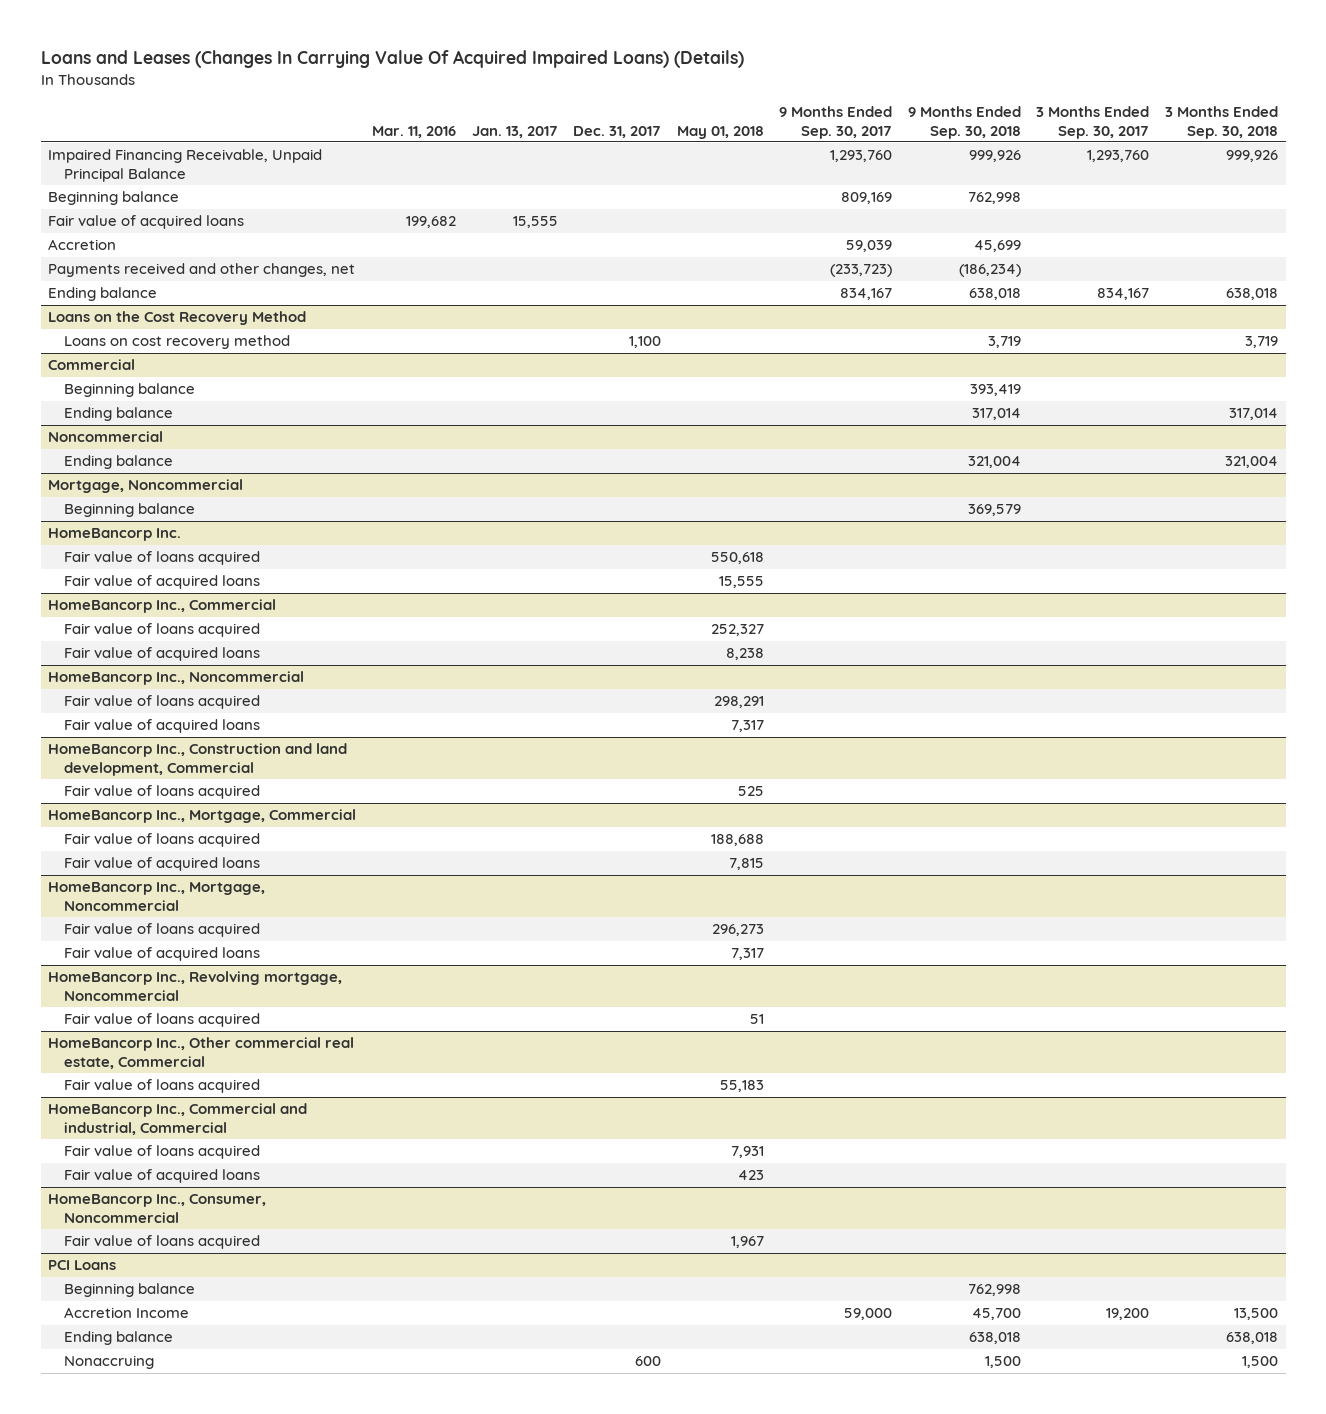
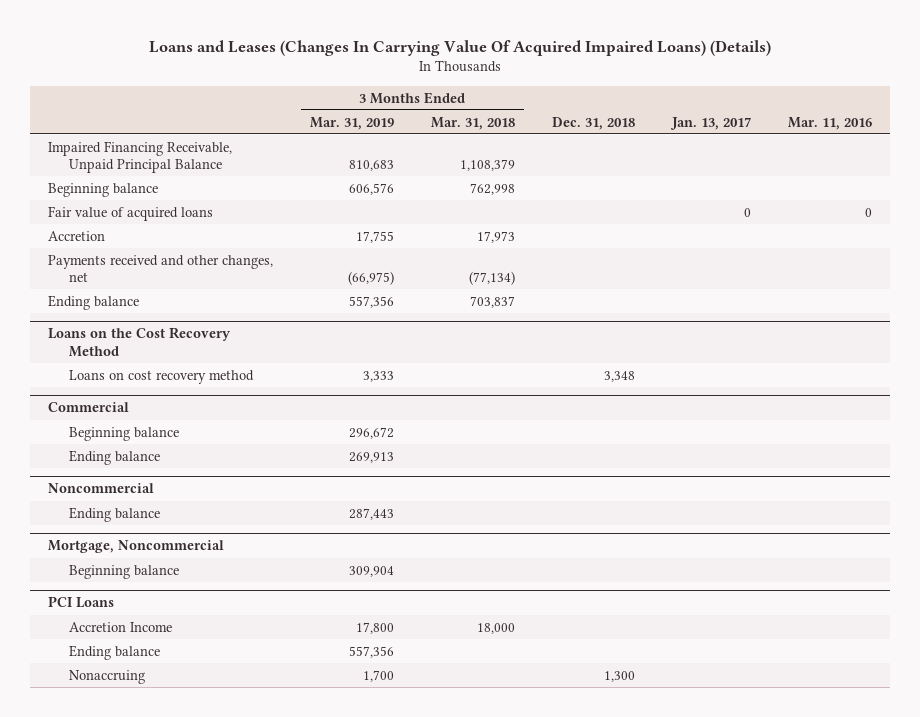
- | Mar. 11, 2016 | Jan. 13, 2017 | Dec. 31, 2017 | May 01, 2018 | 9 Months Ended Sep. 30, 2017 | 9 Months Ended Sep. 30, 2018 | 3 Months Ended Sep. 30, 2017 | 3 Months Ended Sep. 30, 2018
+ | 3 Months Ended Mar. 31, 2019 | 3 Months Ended Mar. 31, 2018 | Dec. 31, 2018 | Jan. 13, 2017 | Mar. 11, 2016
- Fair value of acquired loans | 199,682 | 15,555 | | | | | |
+ Fair value of acquired loans | | | | 0 | 0
- HomeBancorp Inc.
- Fair value of loans acquired | | | | 550,618 | | | |
- Fair value of acquired loans | | | | 15,555 | | | |
- HomeBancorp Inc., Commercial
- Fair value of loans acquired | | | | 252,327 | | | |
- Fair value of acquired loans | | | | 8,238 | | | |
- HomeBancorp Inc., Noncommercial
- Fair value of loans acquired | | | | 298,291 | | | |
- Fair value of acquired loans | | | | 7,317 | | | |
- HomeBancorp Inc., Construction and land development, Commercial
- Fair value of loans acquired | | | | 525 | | | |
- HomeBancorp Inc., Mortgage, Commercial
- Fair value of loans acquired | | | | 188,688 | | | |
- Fair value of acquired loans | | | | 7,815 | | | |
- HomeBancorp Inc., Mortgage, Noncommercial
- Fair value of loans acquired | | | | 296,273 | | | |
- Fair value of acquired loans | | | | 7,317 | | | |
- HomeBancorp Inc., Revolving mortgage, Noncommercial
- Fair value of loans acquired | | | | 51 | | | |
- HomeBancorp Inc., Other commercial real estate, Commercial
- Fair value of loans acquired | | | | 55,183 | | | |
- HomeBancorp Inc., Commercial and industrial, Commercial
- Fair value of loans acquired | | | | 7,931 | | | |
- Fair value of acquired loans | | | | 423 | | | |
- HomeBancorp Inc., Consumer, Noncommercial
- Fair value of loans acquired | | | | 1,967 | | | |
@ PCI Loans
- Beginning balance | | | | | | 762,998 | |

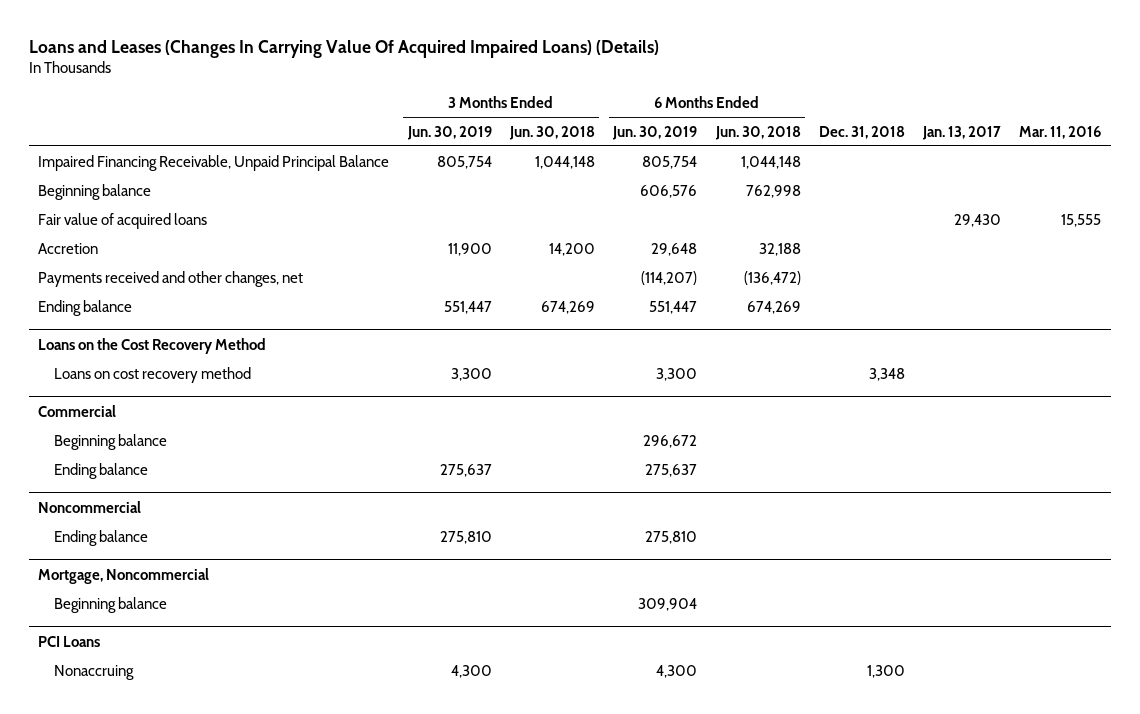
- | 3 Months Ended Mar. 31, 2019 | 3 Months Ended Mar. 31, 2018 | Dec. 31, 2018 | Jan. 13, 2017 | Mar. 11, 2016
+ | 3 Months Ended Jun. 30, 2019 | 3 Months Ended Jun. 30, 2018 | 6 Months Ended Jun. 30, 2019 | 6 Months Ended Jun. 30, 2018 | Dec. 31, 2018 | Jan. 13, 2017 | Mar. 11, 2016
- Fair value of acquired loans | | | | 0 | 0
+ Fair value of acquired loans | | | | | | 29,430 | 15,555
@ PCI Loans
- Accretion Income | 17,800 | 18,000 | | |
- Ending balance | 557,356 | | | |

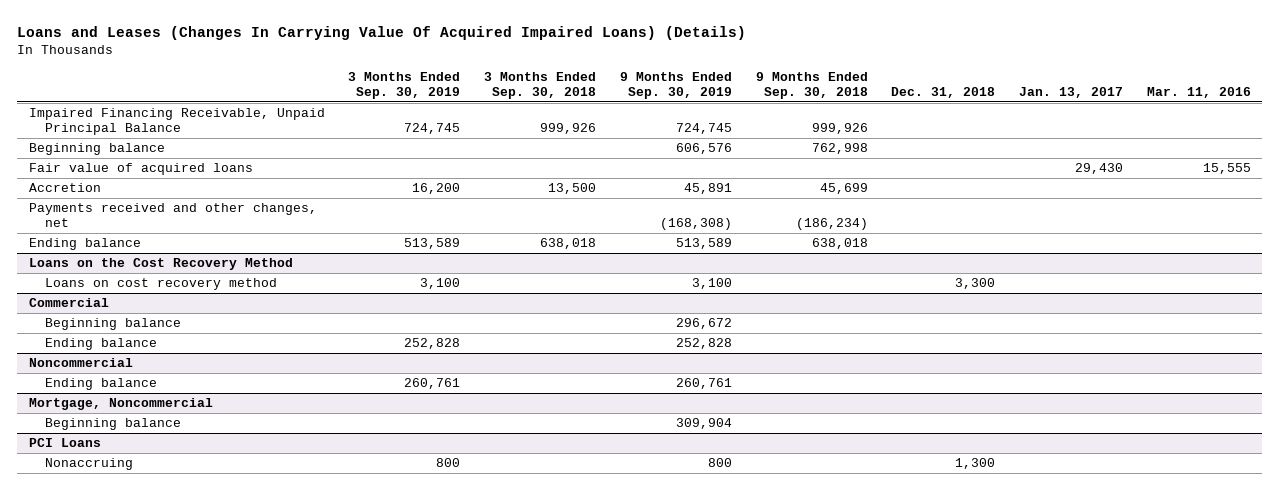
- | 3 Months Ended Jun. 30, 2019 | 3 Months Ended Jun. 30, 2018 | 6 Months Ended Jun. 30, 2019 | 6 Months Ended Jun. 30, 2018 | Dec. 31, 2018 | Jan. 13, 2017 | Mar. 11, 2016
+ | 3 Months Ended Sep. 30, 2019 | 3 Months Ended Sep. 30, 2018 | 9 Months Ended Sep. 30, 2019 | 9 Months Ended Sep. 30, 2018 | Dec. 31, 2018 | Jan. 13, 2017 | Mar. 11, 2016
@ Loans on the Cost Recovery Method
- Loans on cost recovery method | 3,300 | | 3,300 | | 3,348 | |
+ Loans on cost recovery method | 3,100 | | 3,100 | | 3,300 | |

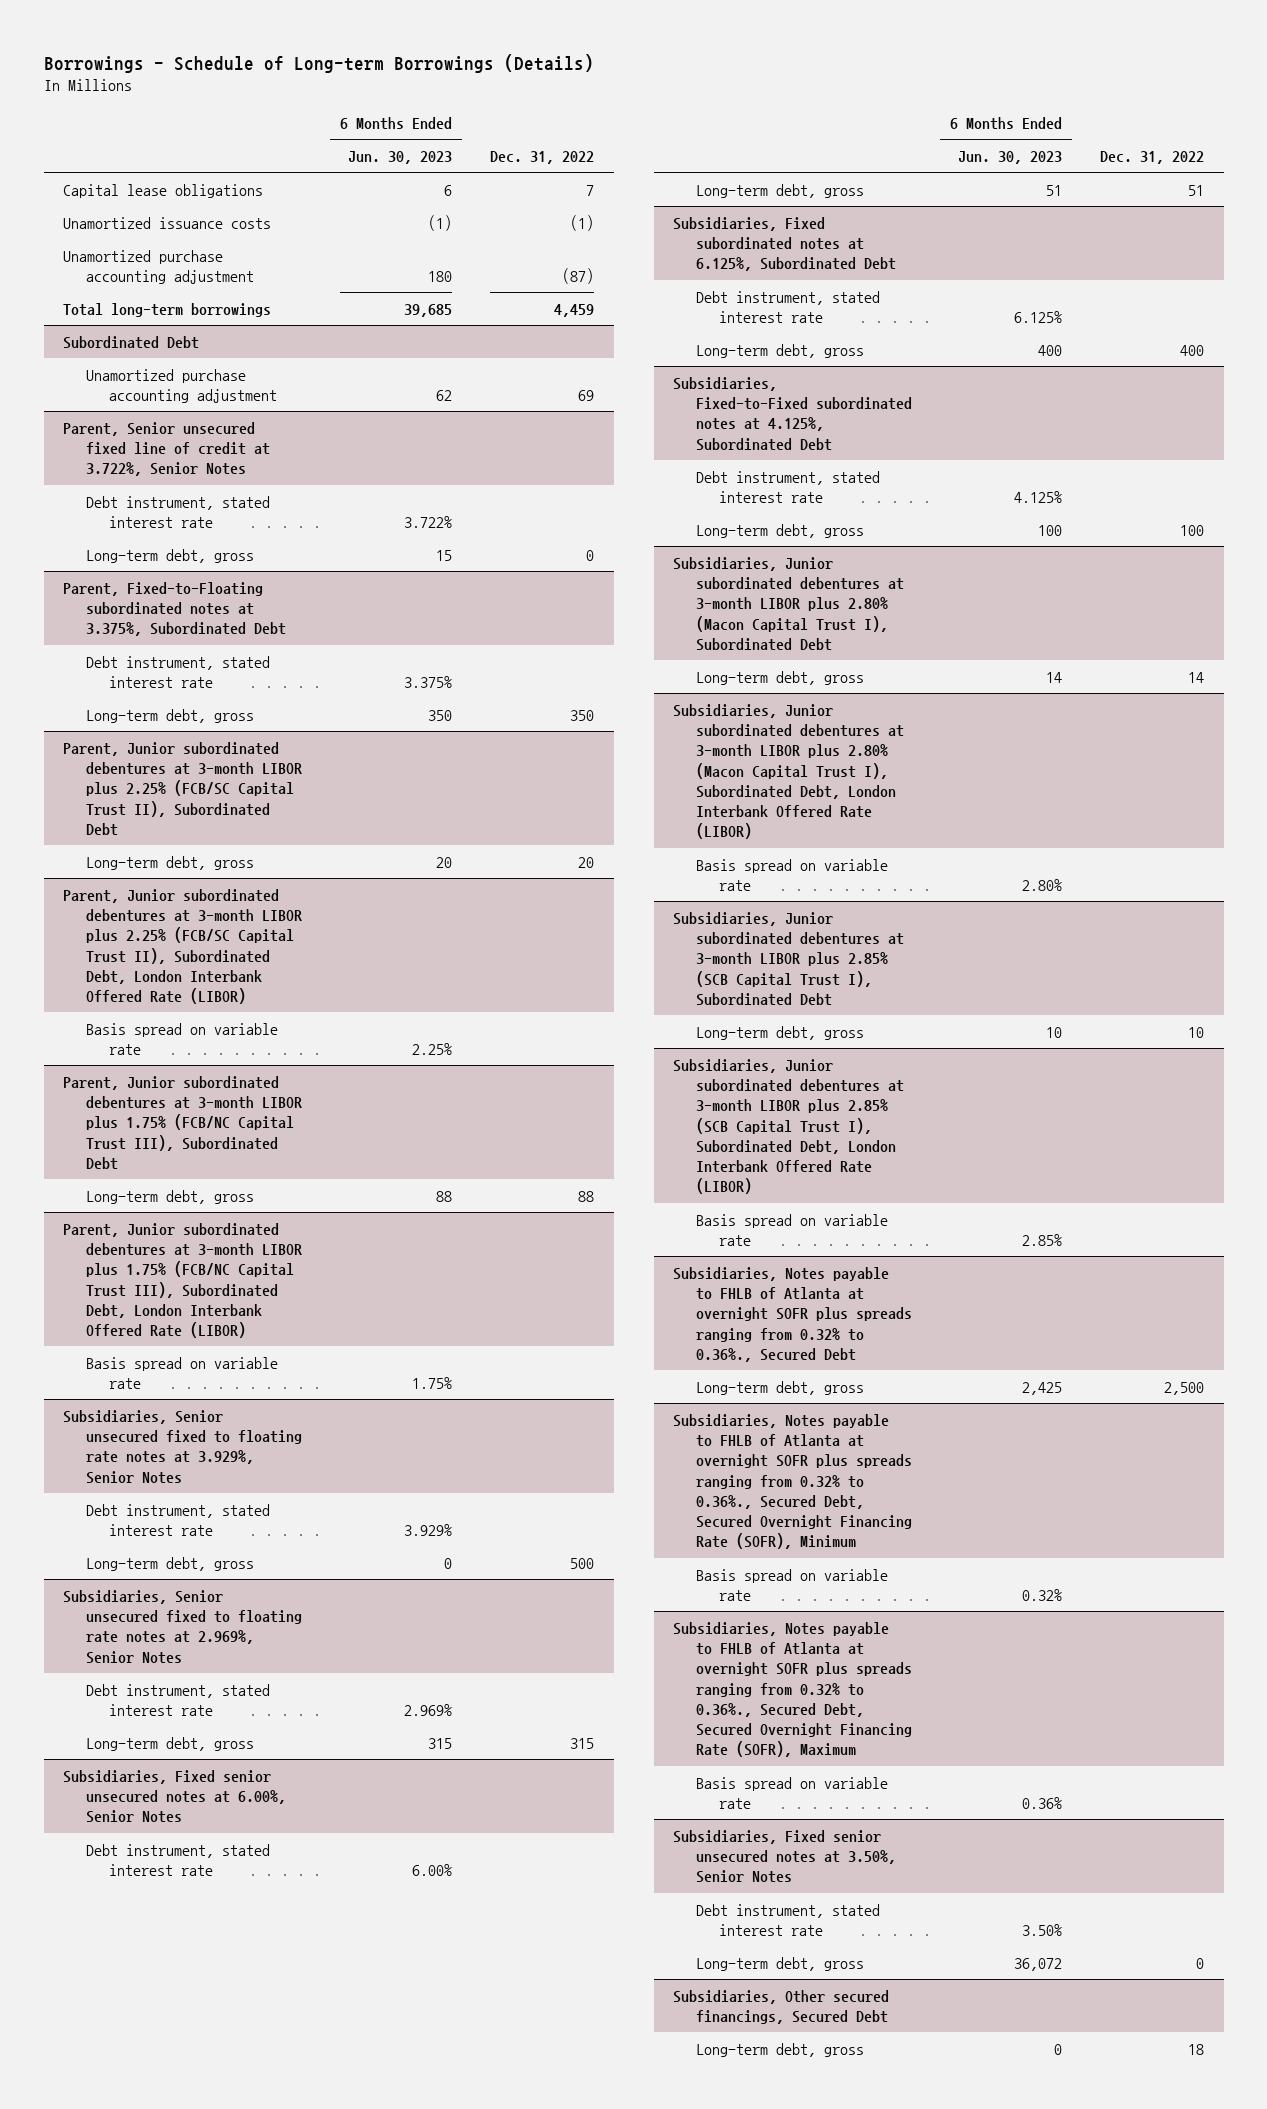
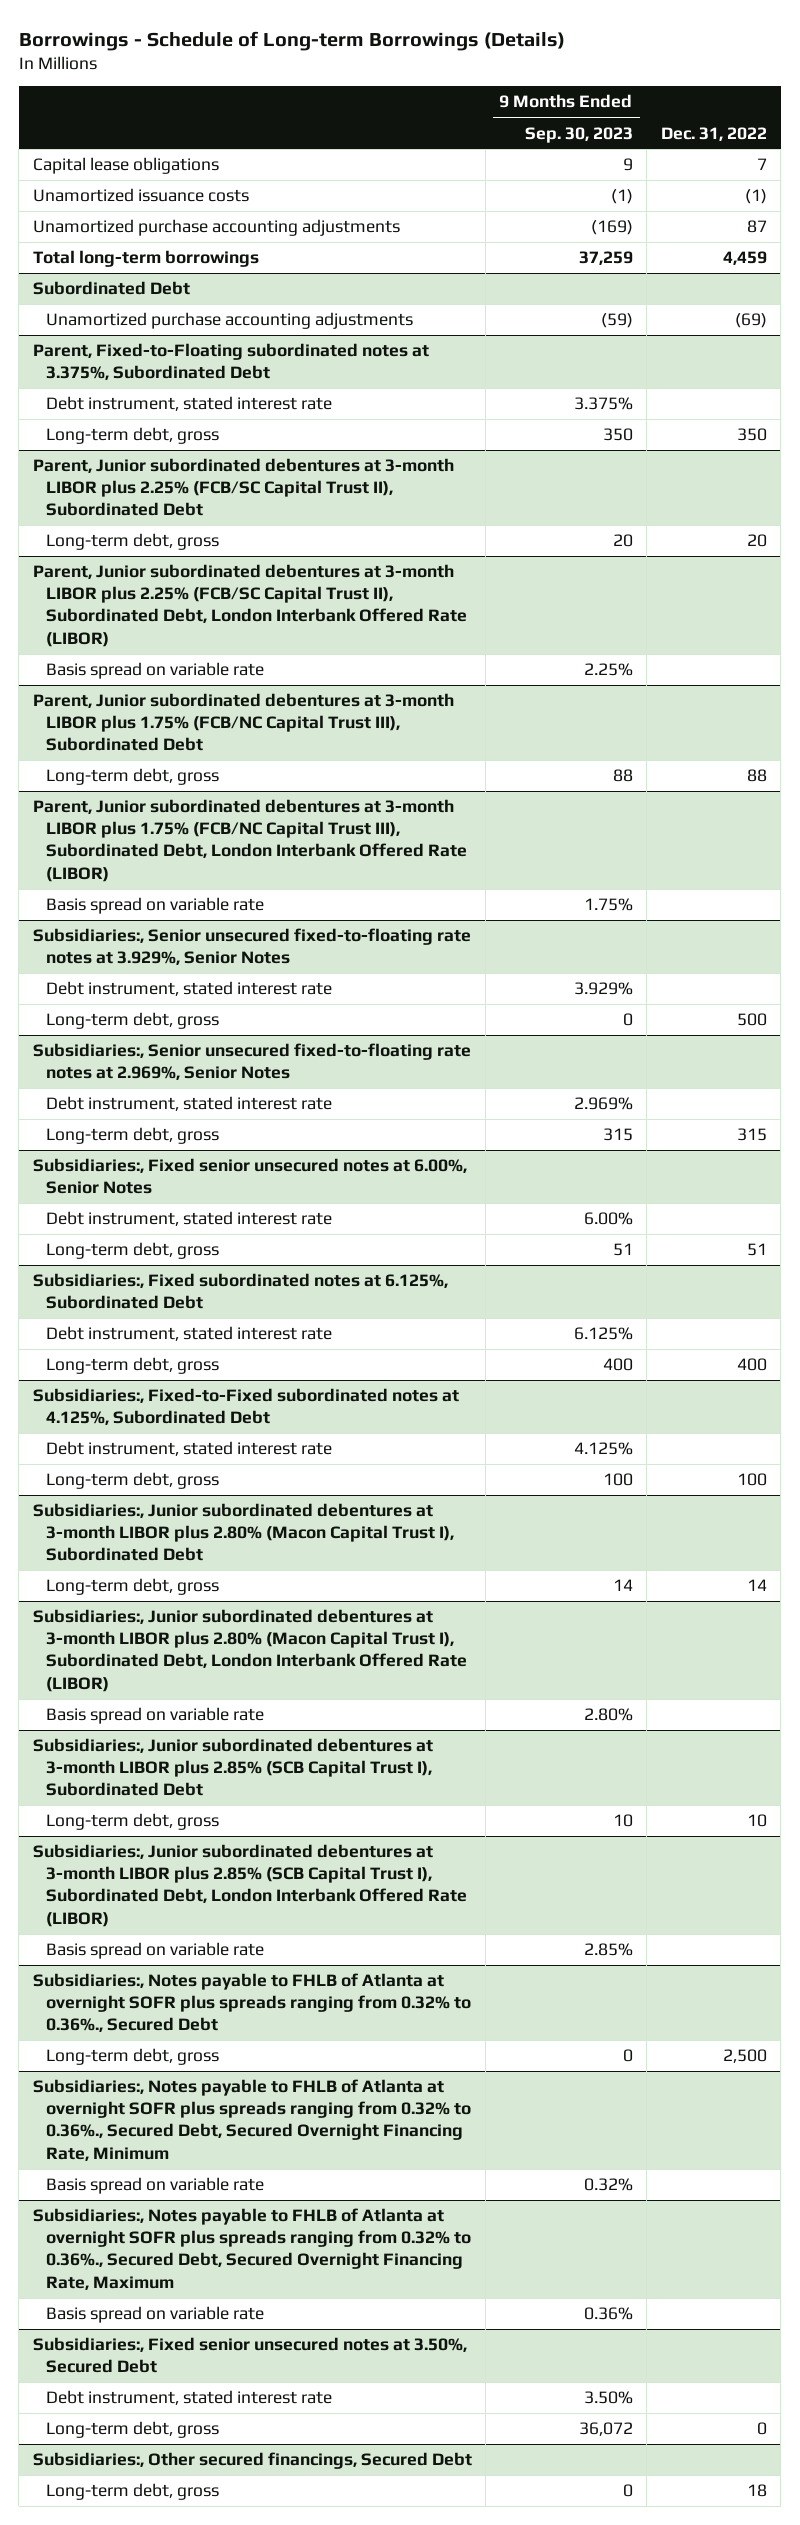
- | 6 Months Ended Jun. 30, 2023 | Dec. 31, 2022
+ | 9 Months Ended Sep. 30, 2023 | Dec. 31, 2022
- Unamortized purchase accounting adjustment | 180 | (87)
+ Unamortized purchase accounting adjustments | (169) | 87
@ Subordinated Debt
- Unamortized purchase accounting adjustment | 62 | 69
- Parent, Senior unsecured fixed line of credit at 3.722%, Senior Notes
- Debt instrument, stated interest rate | 3.722% |
- Long-term debt, gross | 15 | 0
@ Subordinated Debt
+ Unamortized purchase accounting adjustments | (59) | (69)
- Subsidiaries, Senior unsecured fixed to floating rate notes at 3.929%, Senior Notes
+ Subsidiaries:, Senior unsecured fixed-to-floating rate notes at 3.929%, Senior Notes
- Subsidiaries, Senior unsecured fixed to floating rate notes at 2.969%, Senior Notes
+ Subsidiaries:, Senior unsecured fixed-to-floating rate notes at 2.969%, Senior Notes
- Subsidiaries, Fixed senior unsecured notes at 6.00%, Senior Notes
+ Subsidiaries:, Fixed senior unsecured notes at 6.00%, Senior Notes
- Subsidiaries, Fixed subordinated notes at 6.125%, Subordinated Debt
+ Subsidiaries:, Fixed subordinated notes at 6.125%, Subordinated Debt
- Subsidiaries, Fixed-to-Fixed subordinated notes at 4.125%, Subordinated Debt
+ Subsidiaries:, Fixed-to-Fixed subordinated notes at 4.125%, Subordinated Debt
- Subsidiaries, Junior subordinated debentures at 3-month LIBOR plus 2.80% (Macon Capital Trust I), Subordinated Debt
+ Subsidiaries:, Junior subordinated debentures at 3-month LIBOR plus 2.80% (Macon Capital Trust I), Subordinated Debt
- Subsidiaries, Junior subordinated debentures at 3-month LIBOR plus 2.80% (Macon Capital Trust I), Subordinated Debt, London Interbank Offered Rate (LIBOR)
+ Subsidiaries:, Junior subordinated debentures at 3-month LIBOR plus 2.80% (Macon Capital Trust I), Subordinated Debt, London Interbank Offered Rate (LIBOR)
- Subsidiaries, Junior subordinated debentures at 3-month LIBOR plus 2.85% (SCB Capital Trust I), Subordinated Debt
+ Subsidiaries:, Junior subordinated debentures at 3-month LIBOR plus 2.85% (SCB Capital Trust I), Subordinated Debt
- Subsidiaries, Junior subordinated debentures at 3-month LIBOR plus 2.85% (SCB Capital Trust I), Subordinated Debt, London Interbank Offered Rate (LIBOR)
+ Subsidiaries:, Junior subordinated debentures at 3-month LIBOR plus 2.85% (SCB Capital Trust I), Subordinated Debt, London Interbank Offered Rate (LIBOR)
- Subsidiaries, Notes payable to FHLB of Atlanta at overnight SOFR plus spreads ranging from 0.32% to 0.36%., Secured Debt
+ Subsidiaries:, Notes payable to FHLB of Atlanta at overnight SOFR plus spreads ranging from 0.32% to 0.36%., Secured Debt
- Subsidiaries, Notes payable to FHLB of Atlanta at overnight SOFR plus spreads ranging from 0.32% to 0.36%., Secured Debt, Secured Overnight Financing Rate (SOFR), Minimum
+ Subsidiaries:, Notes payable to FHLB of Atlanta at overnight SOFR plus spreads ranging from 0.32% to 0.36%., Secured Debt, Secured Overnight Financing Rate, Minimum
- Subsidiaries, Notes payable to FHLB of Atlanta at overnight SOFR plus spreads ranging from 0.32% to 0.36%., Secured Debt, Secured Overnight Financing Rate (SOFR), Maximum
+ Subsidiaries:, Notes payable to FHLB of Atlanta at overnight SOFR plus spreads ranging from 0.32% to 0.36%., Secured Debt, Secured Overnight Financing Rate, Maximum
- Subsidiaries, Fixed senior unsecured notes at 3.50%, Senior Notes
+ Subsidiaries:, Fixed senior unsecured notes at 3.50%, Secured Debt
- Subsidiaries, Other secured financings, Secured Debt
+ Subsidiaries:, Other secured financings, Secured Debt

